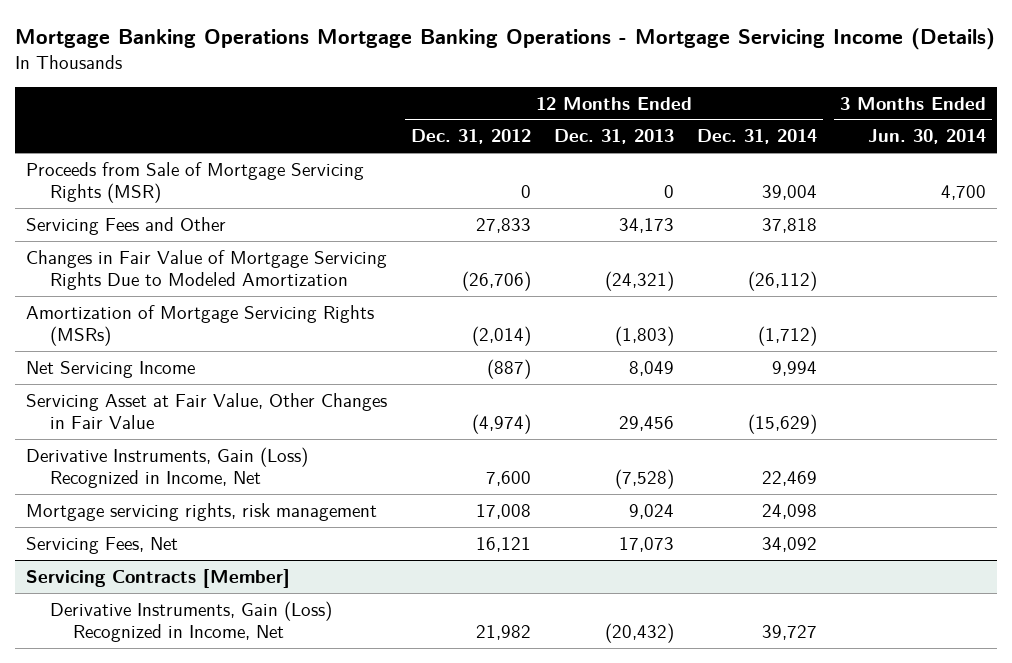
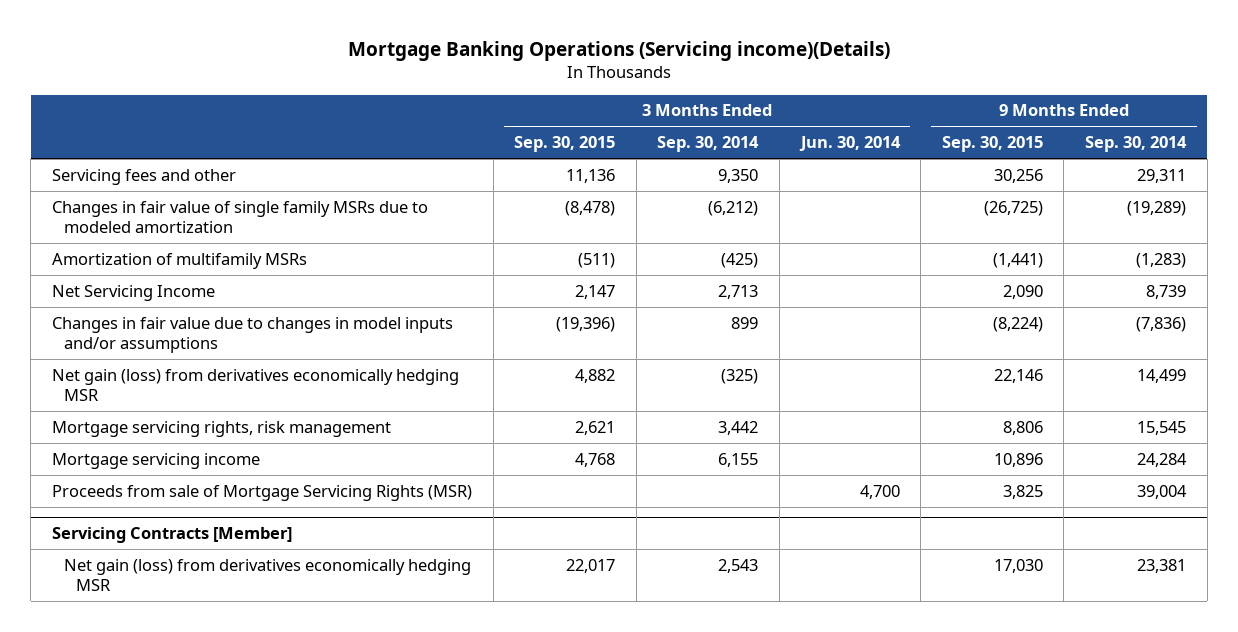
- Mortgage Banking Operations Mortgage Banking Operations - Mortgage Servicing Income (Details)
+ Mortgage Banking Operations (Servicing income)(Details)
- | 12 Months Ended Dec. 31, 2012 | 12 Months Ended Dec. 31, 2013 | 12 Months Ended Dec. 31, 2014 | 3 Months Ended Jun. 30, 2014
+ | 3 Months Ended Sep. 30, 2015 | 3 Months Ended Sep. 30, 2014 | 3 Months Ended Jun. 30, 2014 | 9 Months Ended Sep. 30, 2015 | 9 Months Ended Sep. 30, 2014
- Proceeds from Sale of Mortgage Servicing Rights (MSR) | 0 | 0 | 39,004 | 4,700
- Servicing Fees and Other | 27,833 | 34,173 | 37,818 |
- Changes in Fair Value of Mortgage Servicing Rights Due to Modeled Amortization | (26,706) | (24,321) | (26,112) |
- Amortization of Mortgage Servicing Rights (MSRs) | (2,014) | (1,803) | (1,712) |
+ Servicing fees and other | 11,136 | 9,350 | | 30,256 | 29,311
+ Changes in fair value of single family MSRs due to modeled amortization | (8,478) | (6,212) | | (26,725) | (19,289)
+ Amortization of multifamily MSRs | (511) | (425) | | (1,441) | (1,283)
- Servicing Asset at Fair Value, Other Changes in Fair Value | (4,974) | 29,456 | (15,629) |
- Derivative Instruments, Gain (Loss) Recognized in Income, Net | 7,600 | (7,528) | 22,469 |
+ Changes in fair value due to changes in model inputs and/or assumptions | (19,396) | 899 | | (8,224) | (7,836)
+ Net gain (loss) from derivatives economically hedging MSR | 4,882 | (325) | | 22,146 | 14,499
- Servicing Fees, Net | 16,121 | 17,073 | 34,092 |
+ Mortgage servicing income | 4,768 | 6,155 | | 10,896 | 24,284
+ Proceeds from sale of Mortgage Servicing Rights (MSR) | | | 4,700 | 3,825 | 39,004
@ Servicing Contracts [Member]
- Derivative Instruments, Gain (Loss) Recognized in Income, Net | 21,982 | (20,432) | 39,727 |
+ Net gain (loss) from derivatives economically hedging MSR | 22,017 | 2,543 | | 17,030 | 23,381

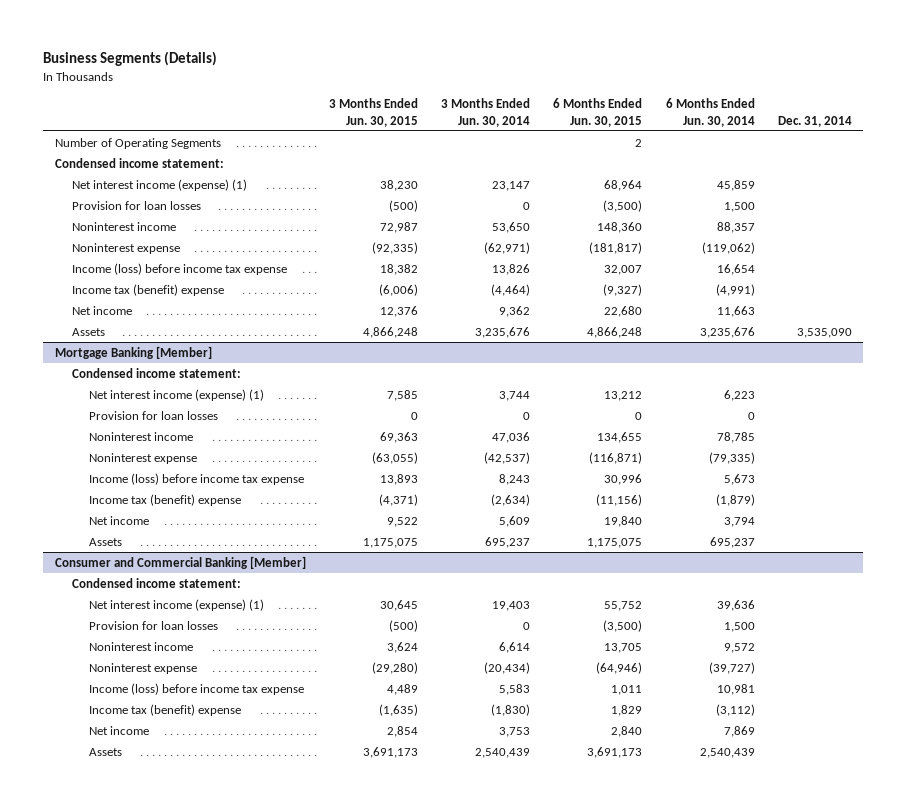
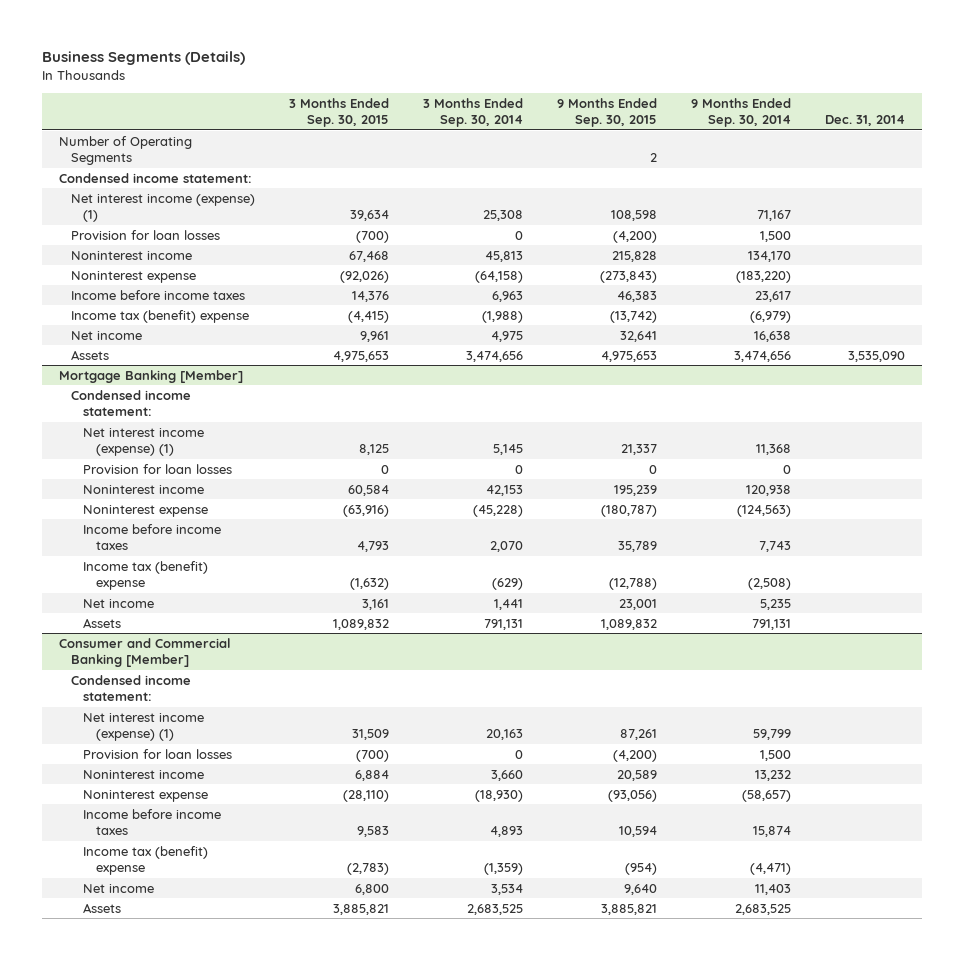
- | 3 Months Ended Jun. 30, 2015 | 3 Months Ended Jun. 30, 2014 | 6 Months Ended Jun. 30, 2015 | 6 Months Ended Jun. 30, 2014 | Dec. 31, 2014
+ | 3 Months Ended Sep. 30, 2015 | 3 Months Ended Sep. 30, 2014 | 9 Months Ended Sep. 30, 2015 | 9 Months Ended Sep. 30, 2014 | Dec. 31, 2014
- Income (loss) before income tax expense | 18,382 | 13,826 | 32,007 | 16,654 |
+ Income before income taxes | 14,376 | 6,963 | 46,383 | 23,617 |
@ Mortgage Banking [Member]
- Income (loss) before income tax expense | 13,893 | 8,243 | 30,996 | 5,673 |
+ Income before income taxes | 4,793 | 2,070 | 35,789 | 7,743 |
@ Consumer and Commercial Banking [Member]
- Income (loss) before income tax expense | 4,489 | 5,583 | 1,011 | 10,981 |
+ Income before income taxes | 9,583 | 4,893 | 10,594 | 15,874 |

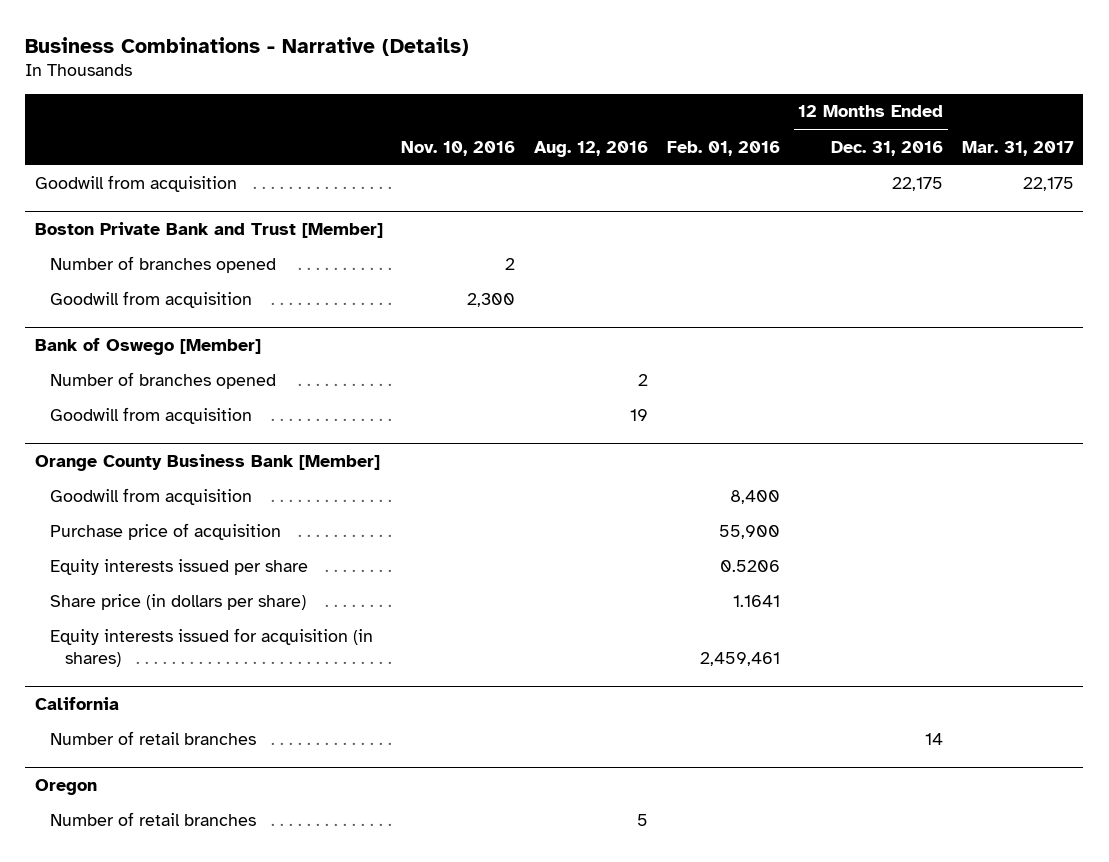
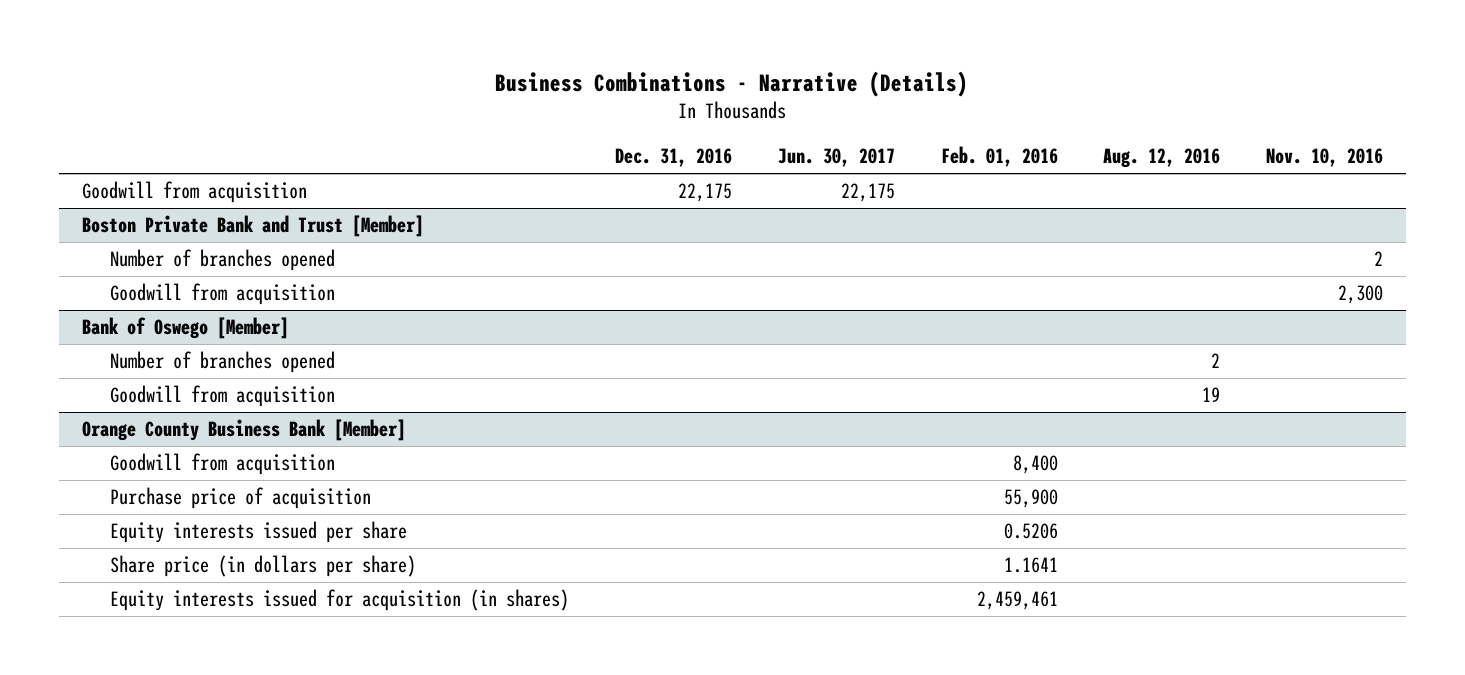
- | Nov. 10, 2016 | Aug. 12, 2016 | Feb. 01, 2016 | 12 Months Ended Dec. 31, 2016 | Mar. 31, 2017
+ | Dec. 31, 2016 | Jun. 30, 2017 | Feb. 01, 2016 | Aug. 12, 2016 | Nov. 10, 2016
- California
- Number of retail branches | | | | 14 |
- Oregon
- Number of retail branches | | 5 | | |

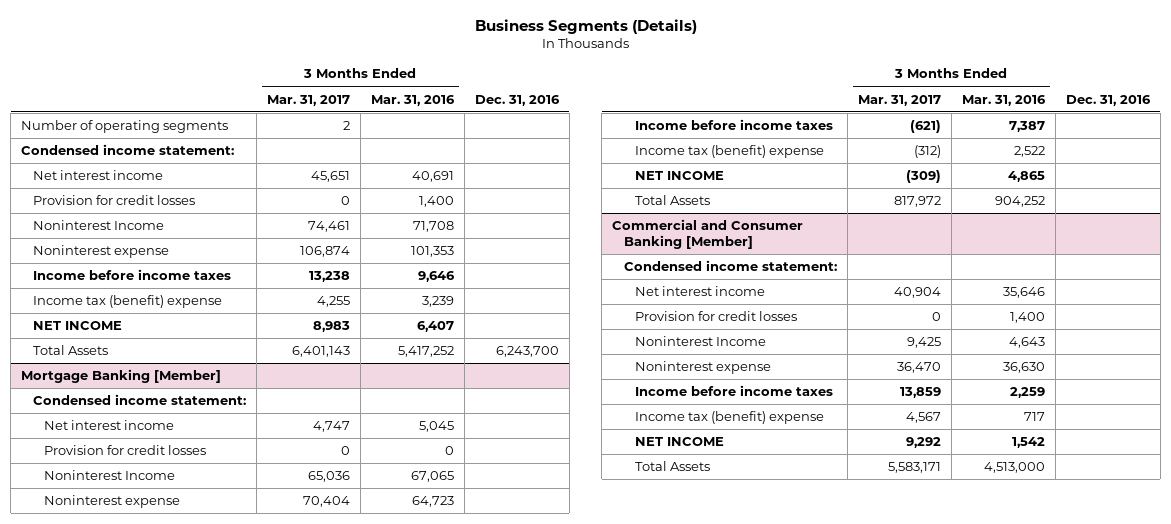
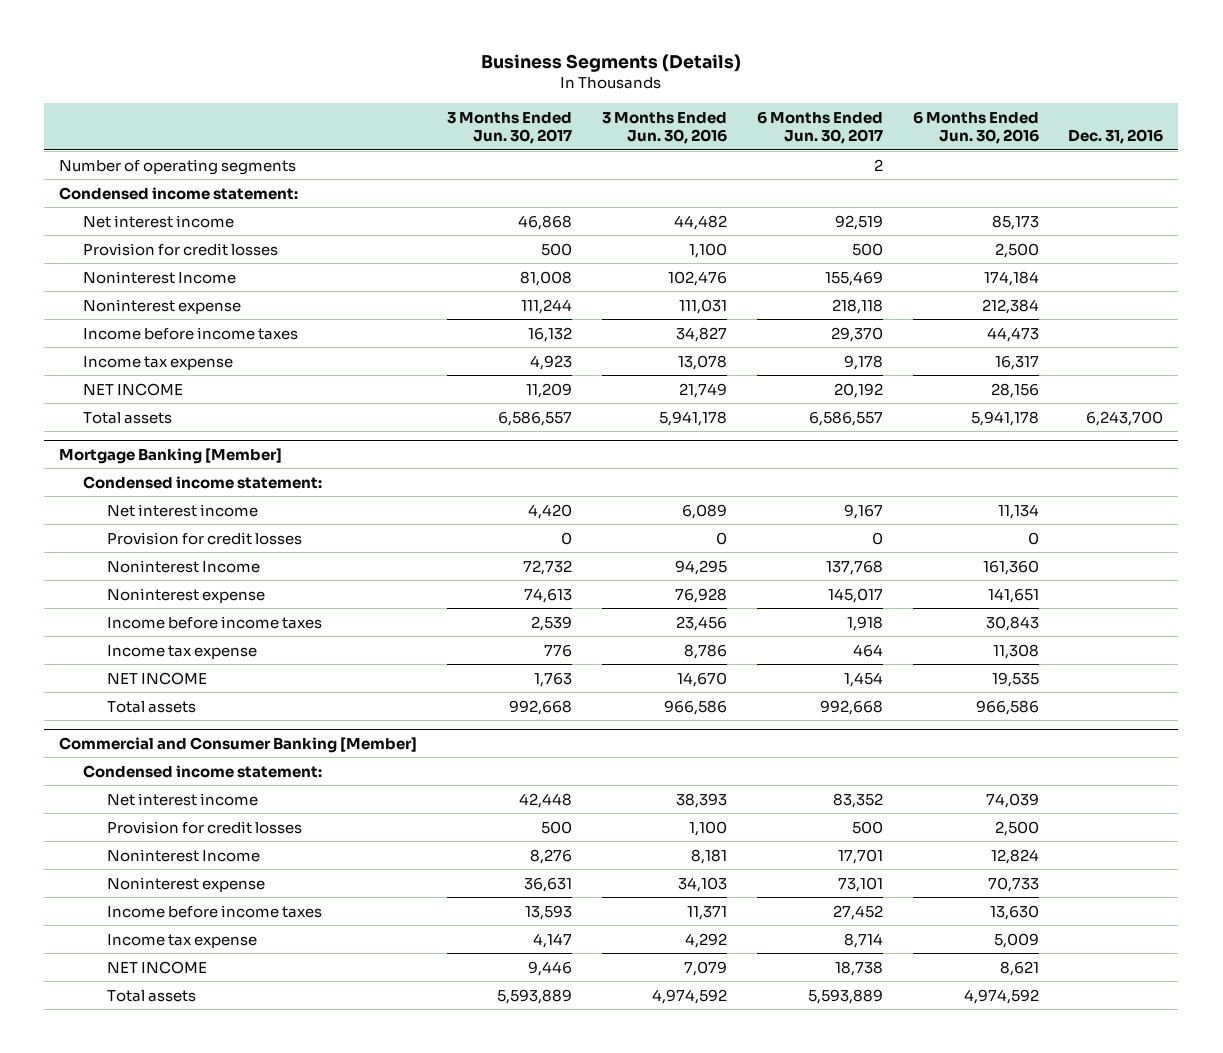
- | 3 Months Ended Mar. 31, 2017 | 3 Months Ended Mar. 31, 2016 | Dec. 31, 2016
+ | 3 Months Ended Jun. 30, 2017 | 3 Months Ended Jun. 30, 2016 | 6 Months Ended Jun. 30, 2017 | 6 Months Ended Jun. 30, 2016 | Dec. 31, 2016
- Income tax (benefit) expense | 4,255 | 3,239 |
+ Income tax expense | 4,923 | 13,078 | 9,178 | 16,317 |
- Total Assets | 6,401,143 | 5,417,252 | 6,243,700
+ Total assets | 6,586,557 | 5,941,178 | 6,586,557 | 5,941,178 | 6,243,700
@ Mortgage Banking [Member]
- Income tax (benefit) expense | (312) | 2,522 |
+ Income tax expense | 776 | 8,786 | 464 | 11,308 |
- Total Assets | 817,972 | 904,252 |
+ Total assets | 992,668 | 966,586 | 992,668 | 966,586 |
@ Commercial and Consumer Banking [Member]
- Income tax (benefit) expense | 4,567 | 717 |
+ Income tax expense | 4,147 | 4,292 | 8,714 | 5,009 |
- Total Assets | 5,583,171 | 4,513,000 |
+ Total assets | 5,593,889 | 4,974,592 | 5,593,889 | 4,974,592 |

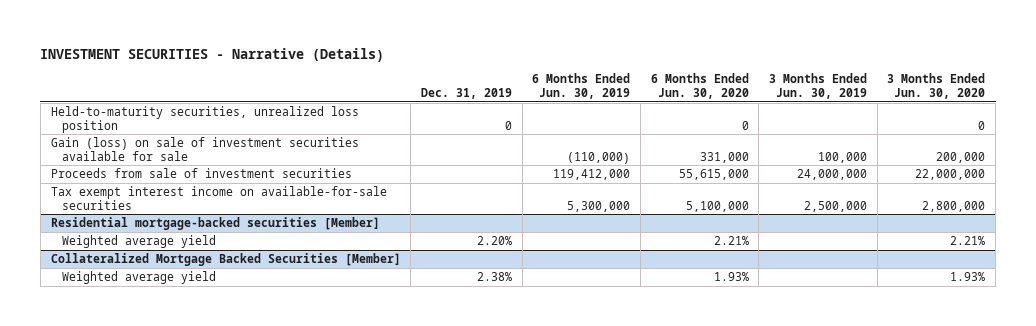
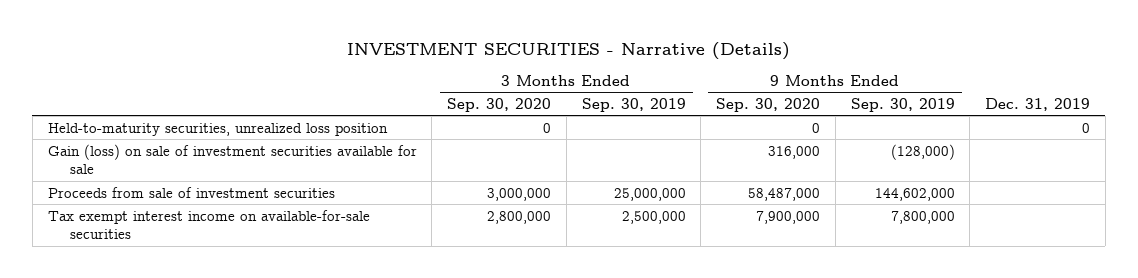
- | Dec. 31, 2019 | 6 Months Ended Jun. 30, 2019 | 6 Months Ended Jun. 30, 2020 | 3 Months Ended Jun. 30, 2019 | 3 Months Ended Jun. 30, 2020
+ | 3 Months Ended Sep. 30, 2020 | 3 Months Ended Sep. 30, 2019 | 9 Months Ended Sep. 30, 2020 | 9 Months Ended Sep. 30, 2019 | Dec. 31, 2019
- Residential mortgage-backed securities [Member]
- Weighted average yield | 2.20% | | 2.21% | | 2.21%
- Collateralized Mortgage Backed Securities [Member]
- Weighted average yield | 2.38% | | 1.93% | | 1.93%

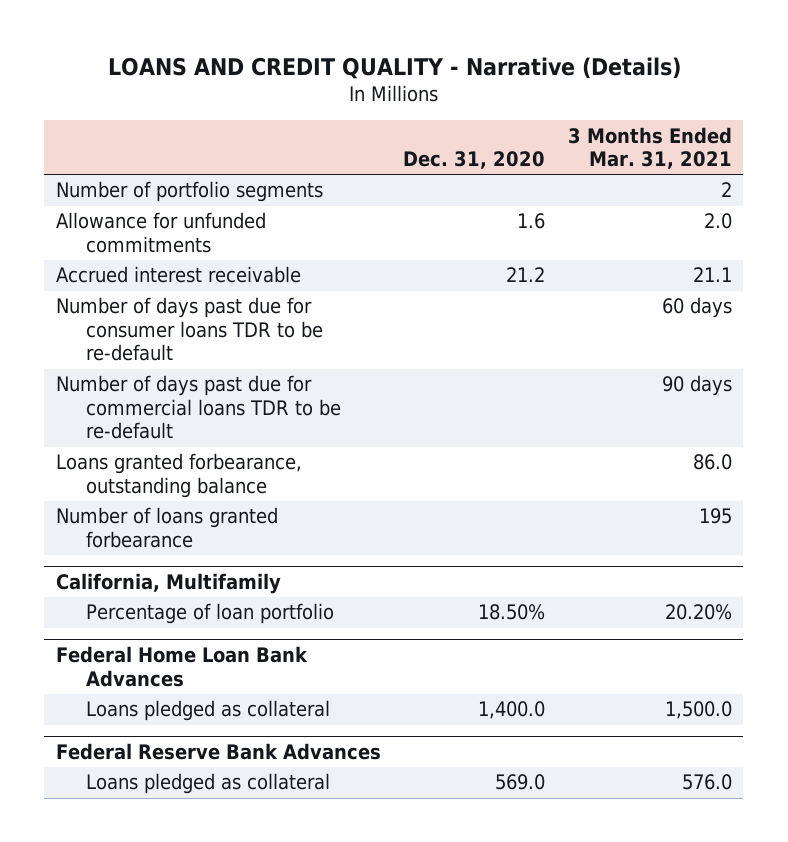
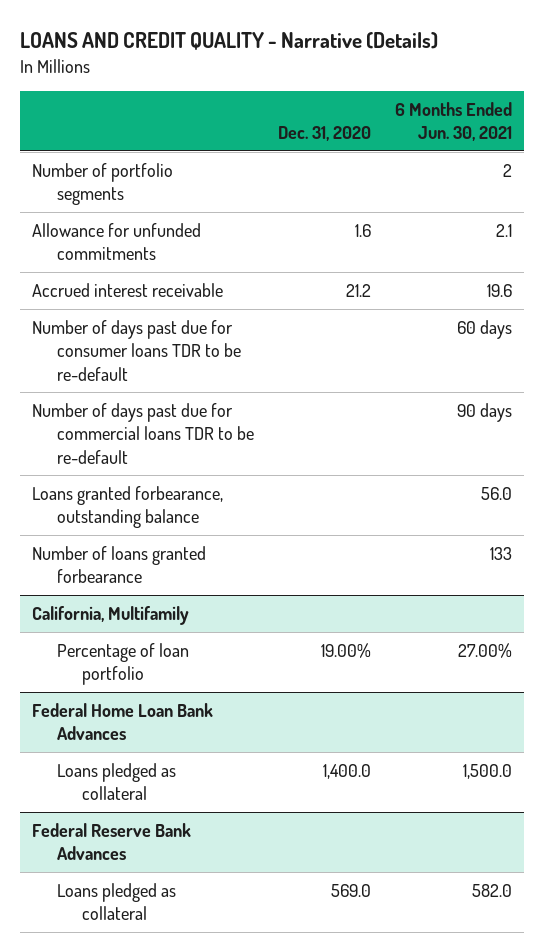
- | Dec. 31, 2020 | 3 Months Ended Mar. 31, 2021
+ | Dec. 31, 2020 | 6 Months Ended Jun. 30, 2021
@ California, Multifamily
- Percentage of loan portfolio | 18.50% | 20.20%
+ Percentage of loan portfolio | 19.00% | 27.00%

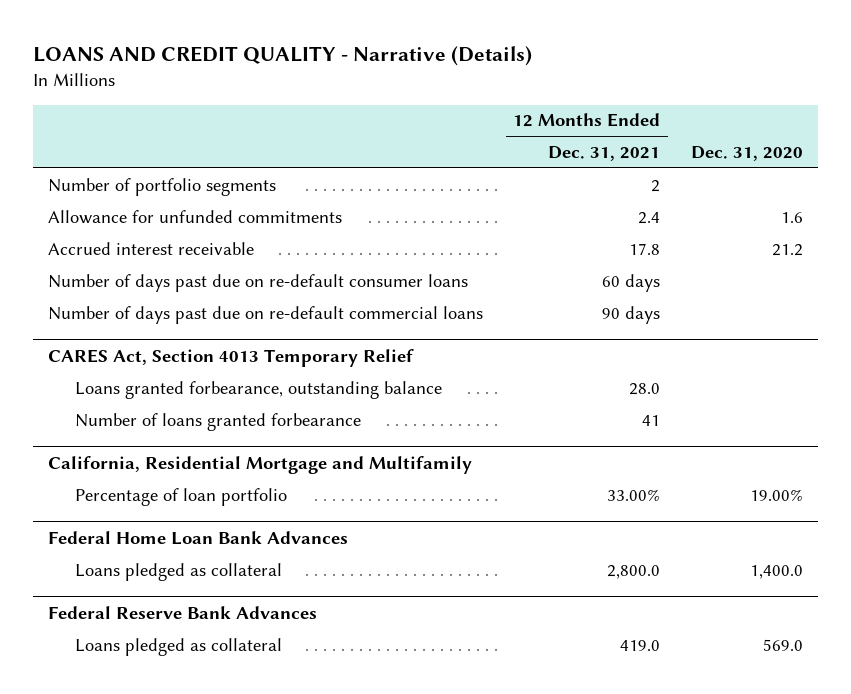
- | Dec. 31, 2020 | 6 Months Ended Jun. 30, 2021
+ | 12 Months Ended Dec. 31, 2021 | Dec. 31, 2020
- Number of days past due for consumer loans TDR to be re-default | | 60 days
- Number of days past due for commercial loans TDR to be re-default | | 90 days
- Loans granted forbearance, outstanding balance | | 56.0
- Number of loans granted forbearance | | 133
- California, Multifamily
+ Number of days past due on re-default consumer loans | 60 days |
+ Number of days past due on re-default commercial loans | 90 days |
+ CARES Act, Section 4013 Temporary Relief
+ Loans granted forbearance, outstanding balance | 28.0 |
+ Number of loans granted forbearance | 41 |
+ California, Residential Mortgage and Multifamily

